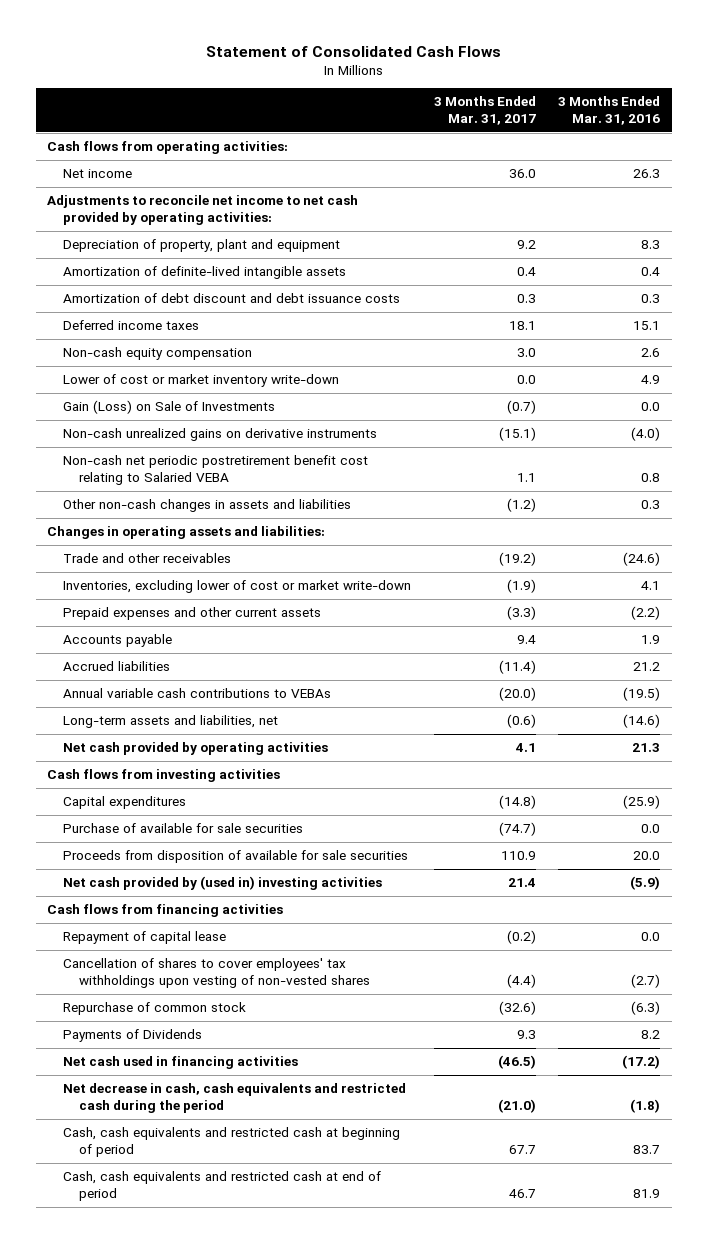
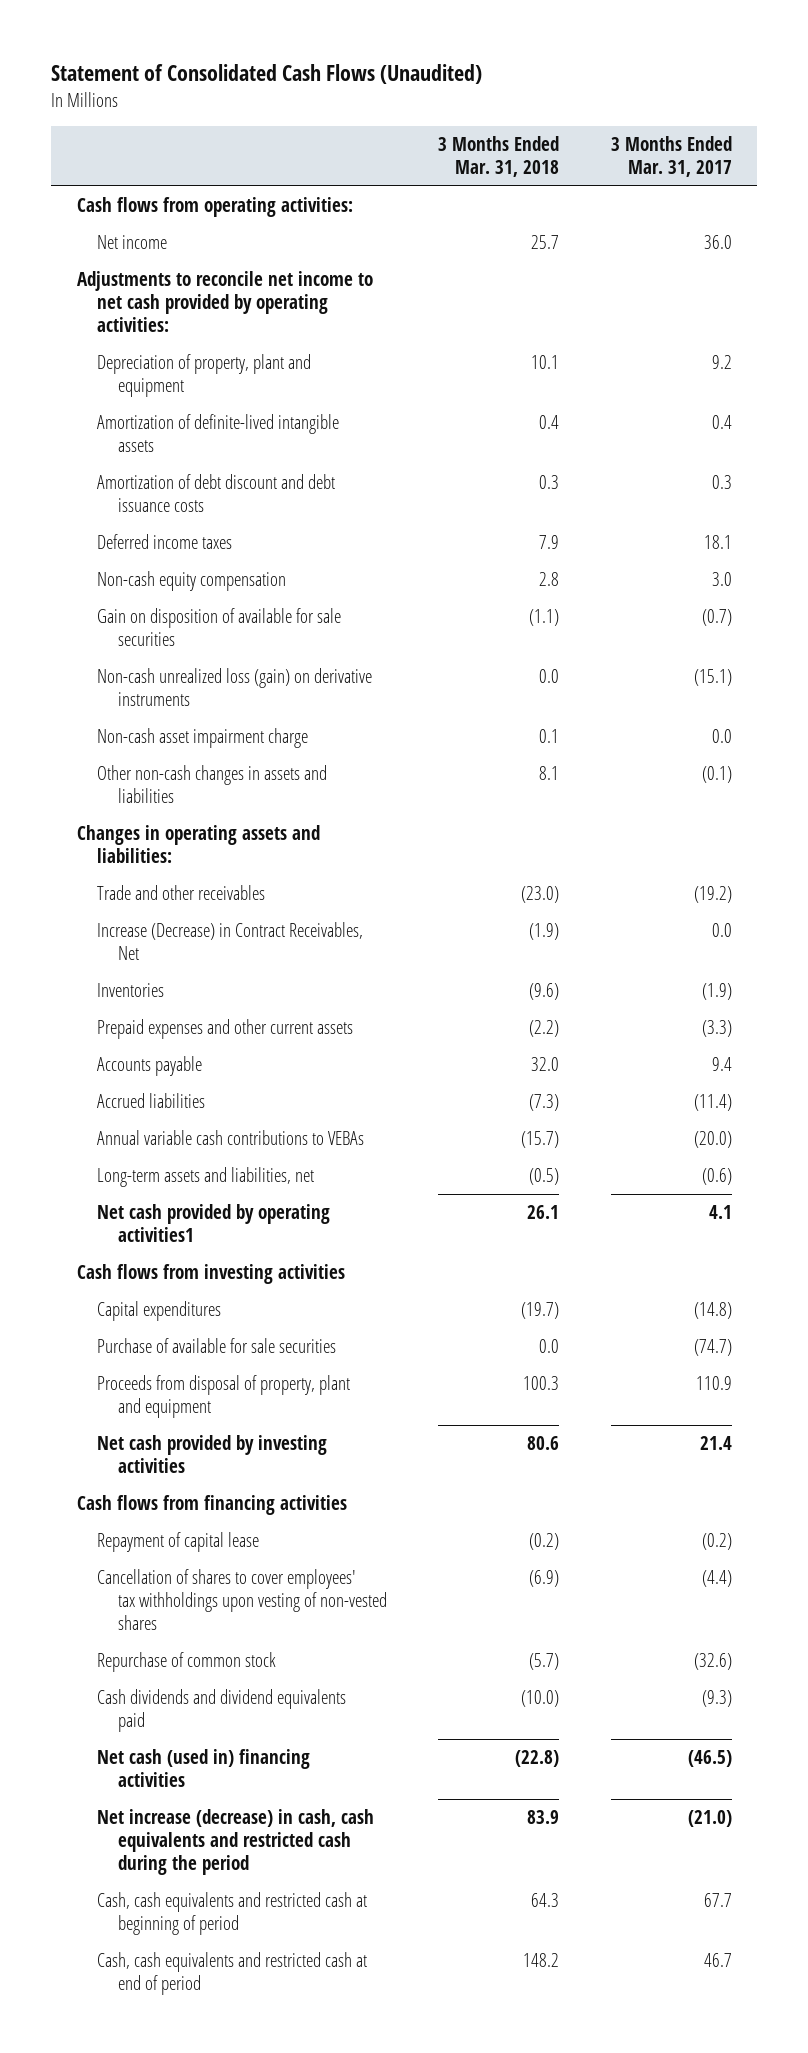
- Statement of Consolidated Cash Flows
+ Statement of Consolidated Cash Flows (Unaudited)
- | 3 Months Ended Mar. 31, 2017 | 3 Months Ended Mar. 31, 2016
+ | 3 Months Ended Mar. 31, 2018 | 3 Months Ended Mar. 31, 2017
- Lower of cost or market inventory write-down | 0.0 | 4.9
- Gain (Loss) on Sale of Investments | (0.7) | 0.0
- Non-cash unrealized gains on derivative instruments | (15.1) | (4.0)
- Non-cash net periodic postretirement benefit cost relating to Salaried VEBA | 1.1 | 0.8
- Other non-cash changes in assets and liabilities | (1.2) | 0.3
+ Gain on disposition of available for sale securities | (1.1) | (0.7)
+ Non-cash unrealized loss (gain) on derivative instruments | 0.0 | (15.1)
+ Non-cash asset impairment charge | 0.1 | 0.0
+ Other non-cash changes in assets and liabilities | 8.1 | (0.1)
- Inventories, excluding lower of cost or market write-down | (1.9) | 4.1
+ Increase (Decrease) in Contract Receivables, Net | (1.9) | 0.0
+ Inventories | (9.6) | (1.9)
- Net cash provided by operating activities | 4.1 | 21.3
+ Net cash provided by operating activities1 | 26.1 | 4.1
- Proceeds from disposition of available for sale securities | 110.9 | 20.0
- Net cash provided by (used in) investing activities | 21.4 | (5.9)
+ Proceeds from disposal of property, plant and equipment | 100.3 | 110.9
+ Net cash provided by investing activities | 80.6 | 21.4
- Payments of Dividends | 9.3 | 8.2
- Net cash used in financing activities | (46.5) | (17.2)
- Net decrease in cash, cash equivalents and restricted cash during the period | (21.0) | (1.8)
+ Cash dividends and dividend equivalents paid | (10.0) | (9.3)
+ Net cash (used in) financing activities | (22.8) | (46.5)
+ Net increase (decrease) in cash, cash equivalents and restricted cash during the period | 83.9 | (21.0)

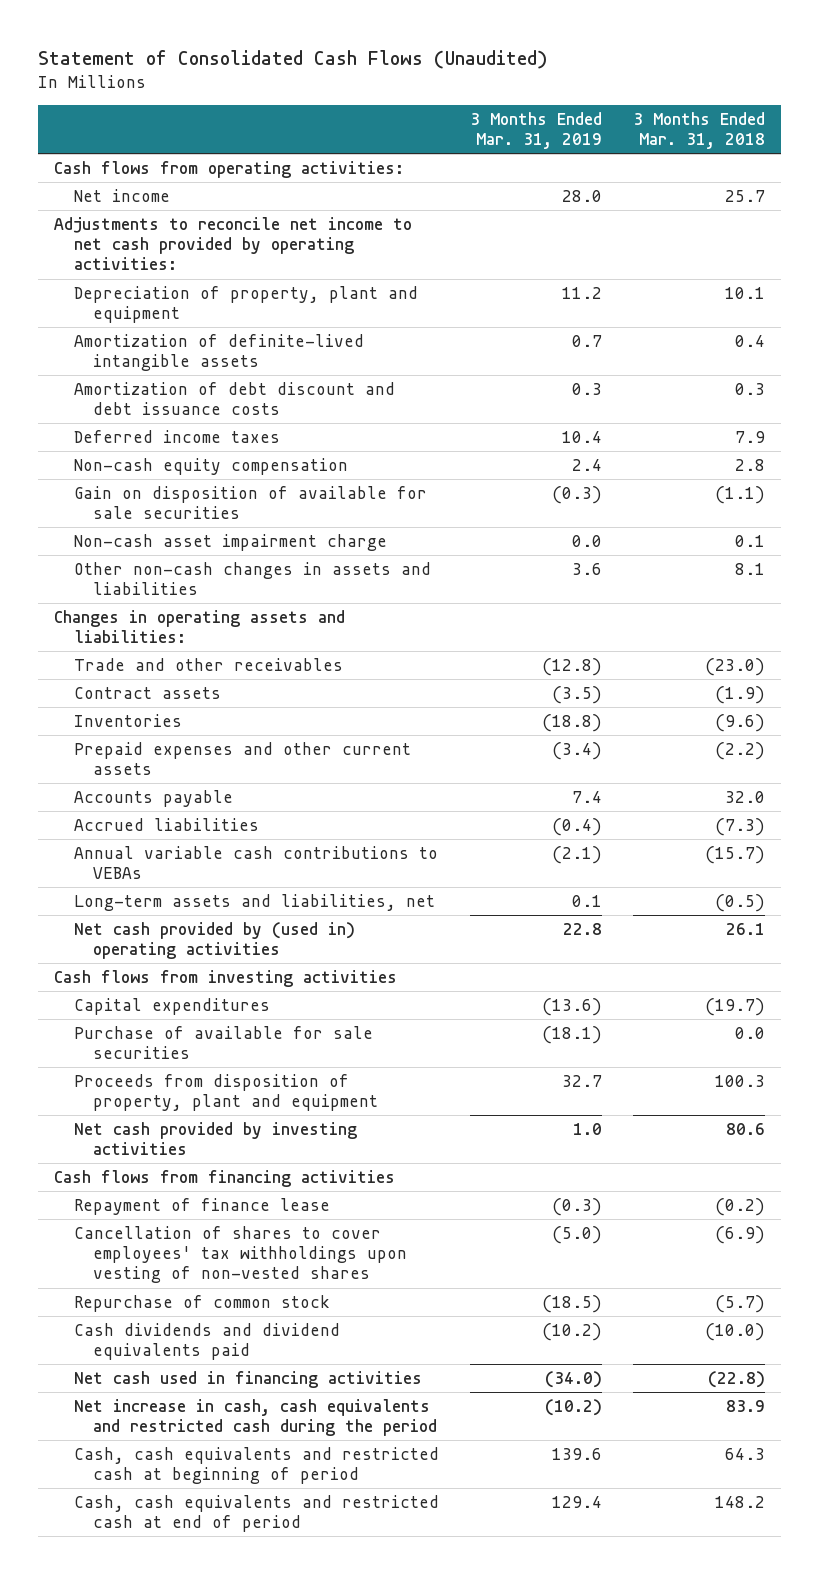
- | 3 Months Ended Mar. 31, 2018 | 3 Months Ended Mar. 31, 2017
+ | 3 Months Ended Mar. 31, 2019 | 3 Months Ended Mar. 31, 2018
- Non-cash unrealized loss (gain) on derivative instruments | 0.0 | (15.1)
- Increase (Decrease) in Contract Receivables, Net | (1.9) | 0.0
+ Contract assets | (3.5) | (1.9)
- Net cash provided by operating activities1 | 26.1 | 4.1
+ Net cash provided by (used in) operating activities | 22.8 | 26.1
- Proceeds from disposal of property, plant and equipment | 100.3 | 110.9
+ Proceeds from disposition of property, plant and equipment | 32.7 | 100.3
- Repayment of capital lease | (0.2) | (0.2)
+ Repayment of finance lease | (0.3) | (0.2)
- Net cash (used in) financing activities | (22.8) | (46.5)
- Net increase (decrease) in cash, cash equivalents and restricted cash during the period | 83.9 | (21.0)
+ Net cash used in financing activities | (34.0) | (22.8)
+ Net increase in cash, cash equivalents and restricted cash during the period | (10.2) | 83.9

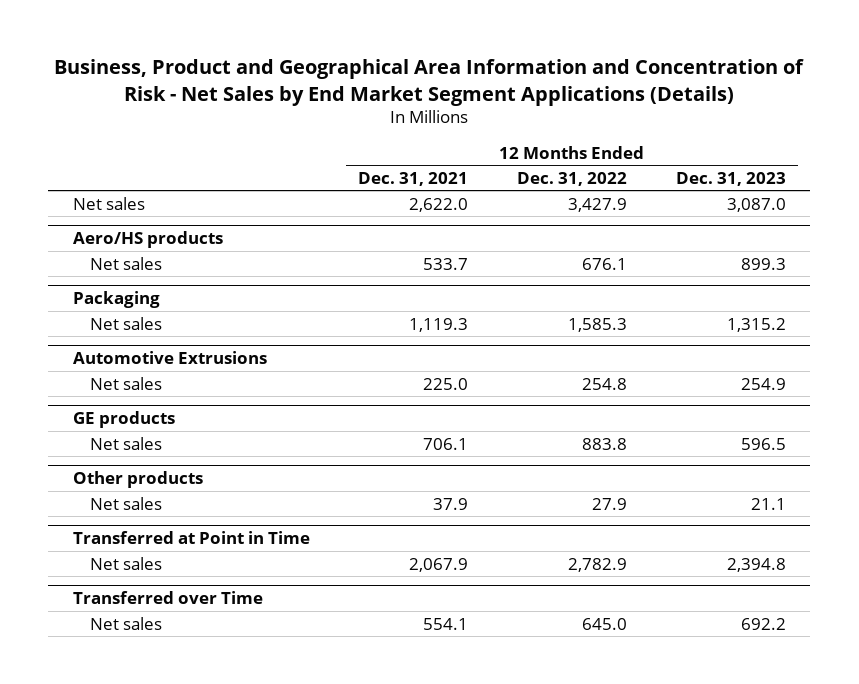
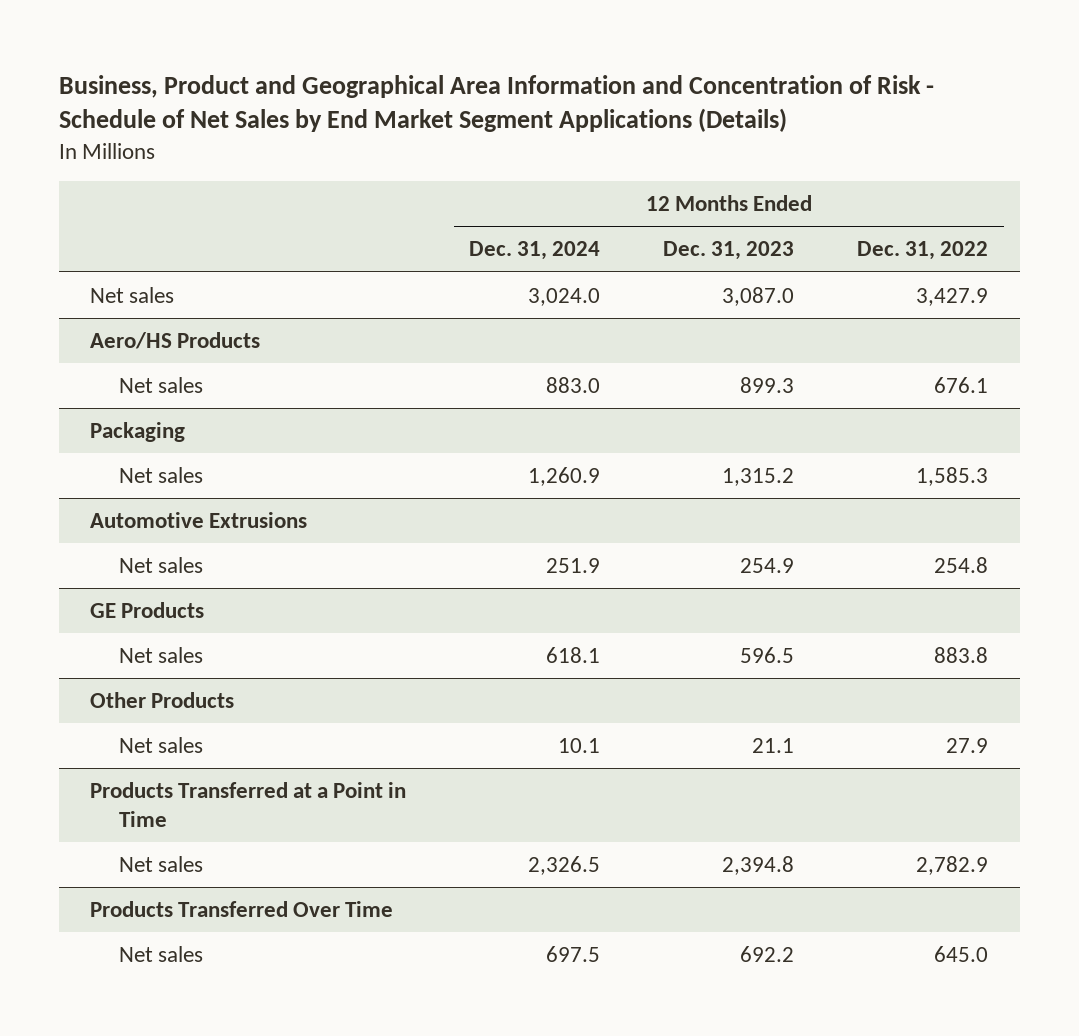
- Business, Product and Geographical Area Information and Concentration of Risk - Net Sales by End Market Segment Applications (Details)
+ Business, Product and Geographical Area Information and Concentration of Risk - Schedule of Net Sales by End Market Segment Applications (Details)
- | 12 Months Ended Dec. 31, 2021 | 12 Months Ended Dec. 31, 2022 | 12 Months Ended Dec. 31, 2023
+ | 12 Months Ended Dec. 31, 2024 | 12 Months Ended Dec. 31, 2023 | 12 Months Ended Dec. 31, 2022
- Aero/HS products
+ Aero/HS Products
- GE products
+ GE Products
- Other products
+ Other Products
- Transferred at Point in Time
+ Products Transferred at a Point in Time
- Transferred over Time
+ Products Transferred Over Time

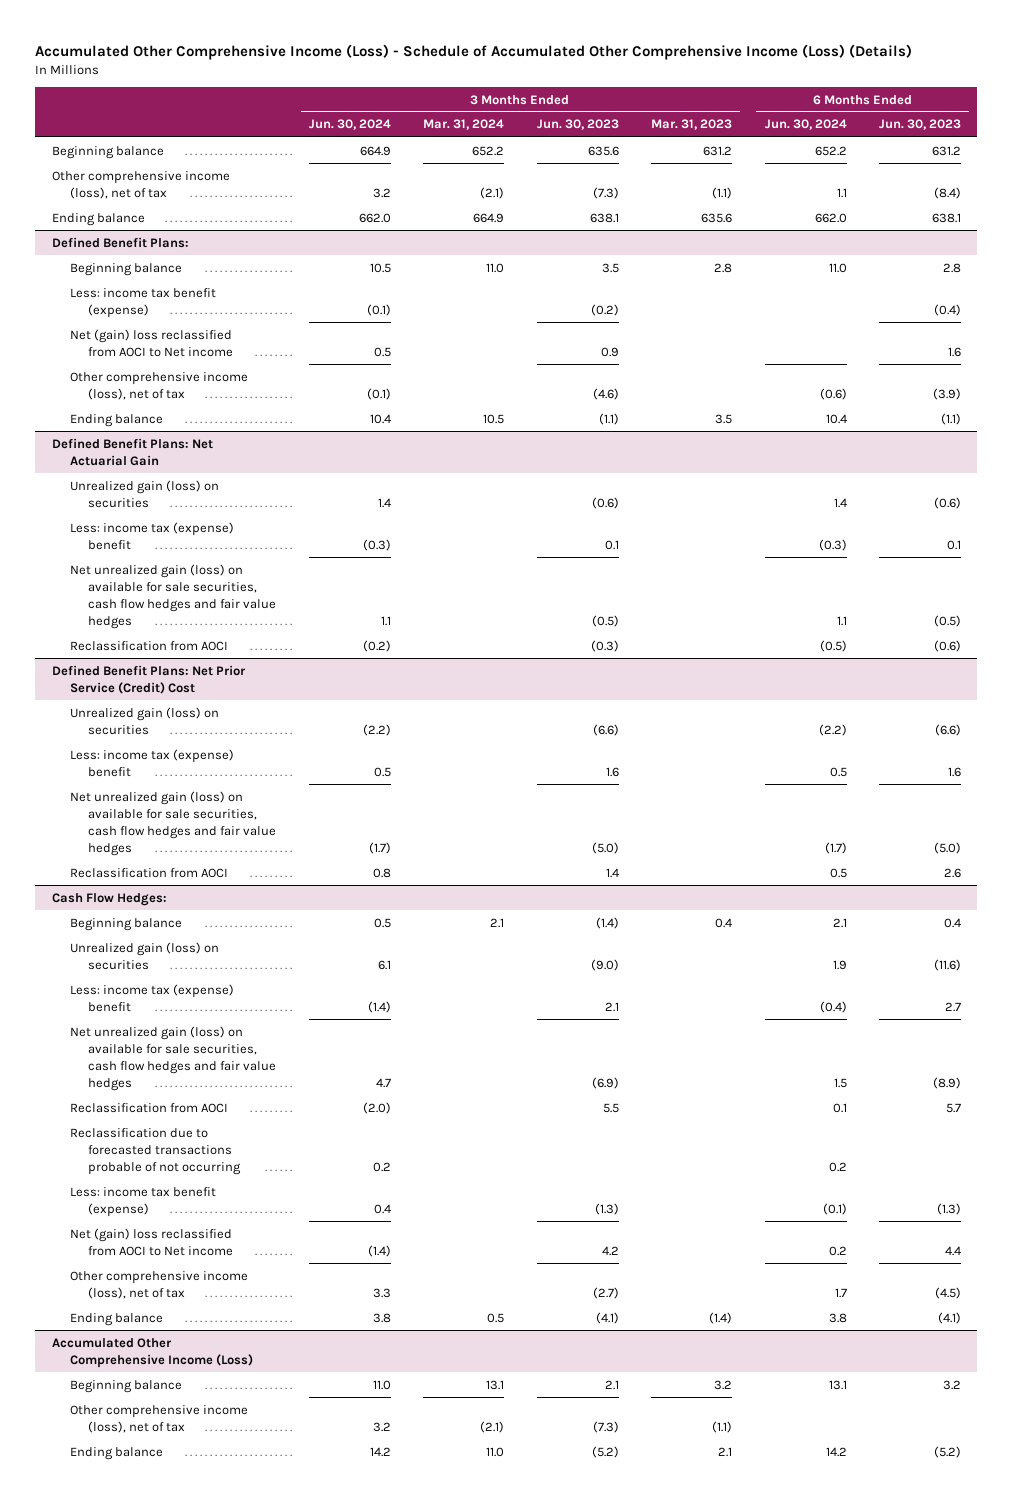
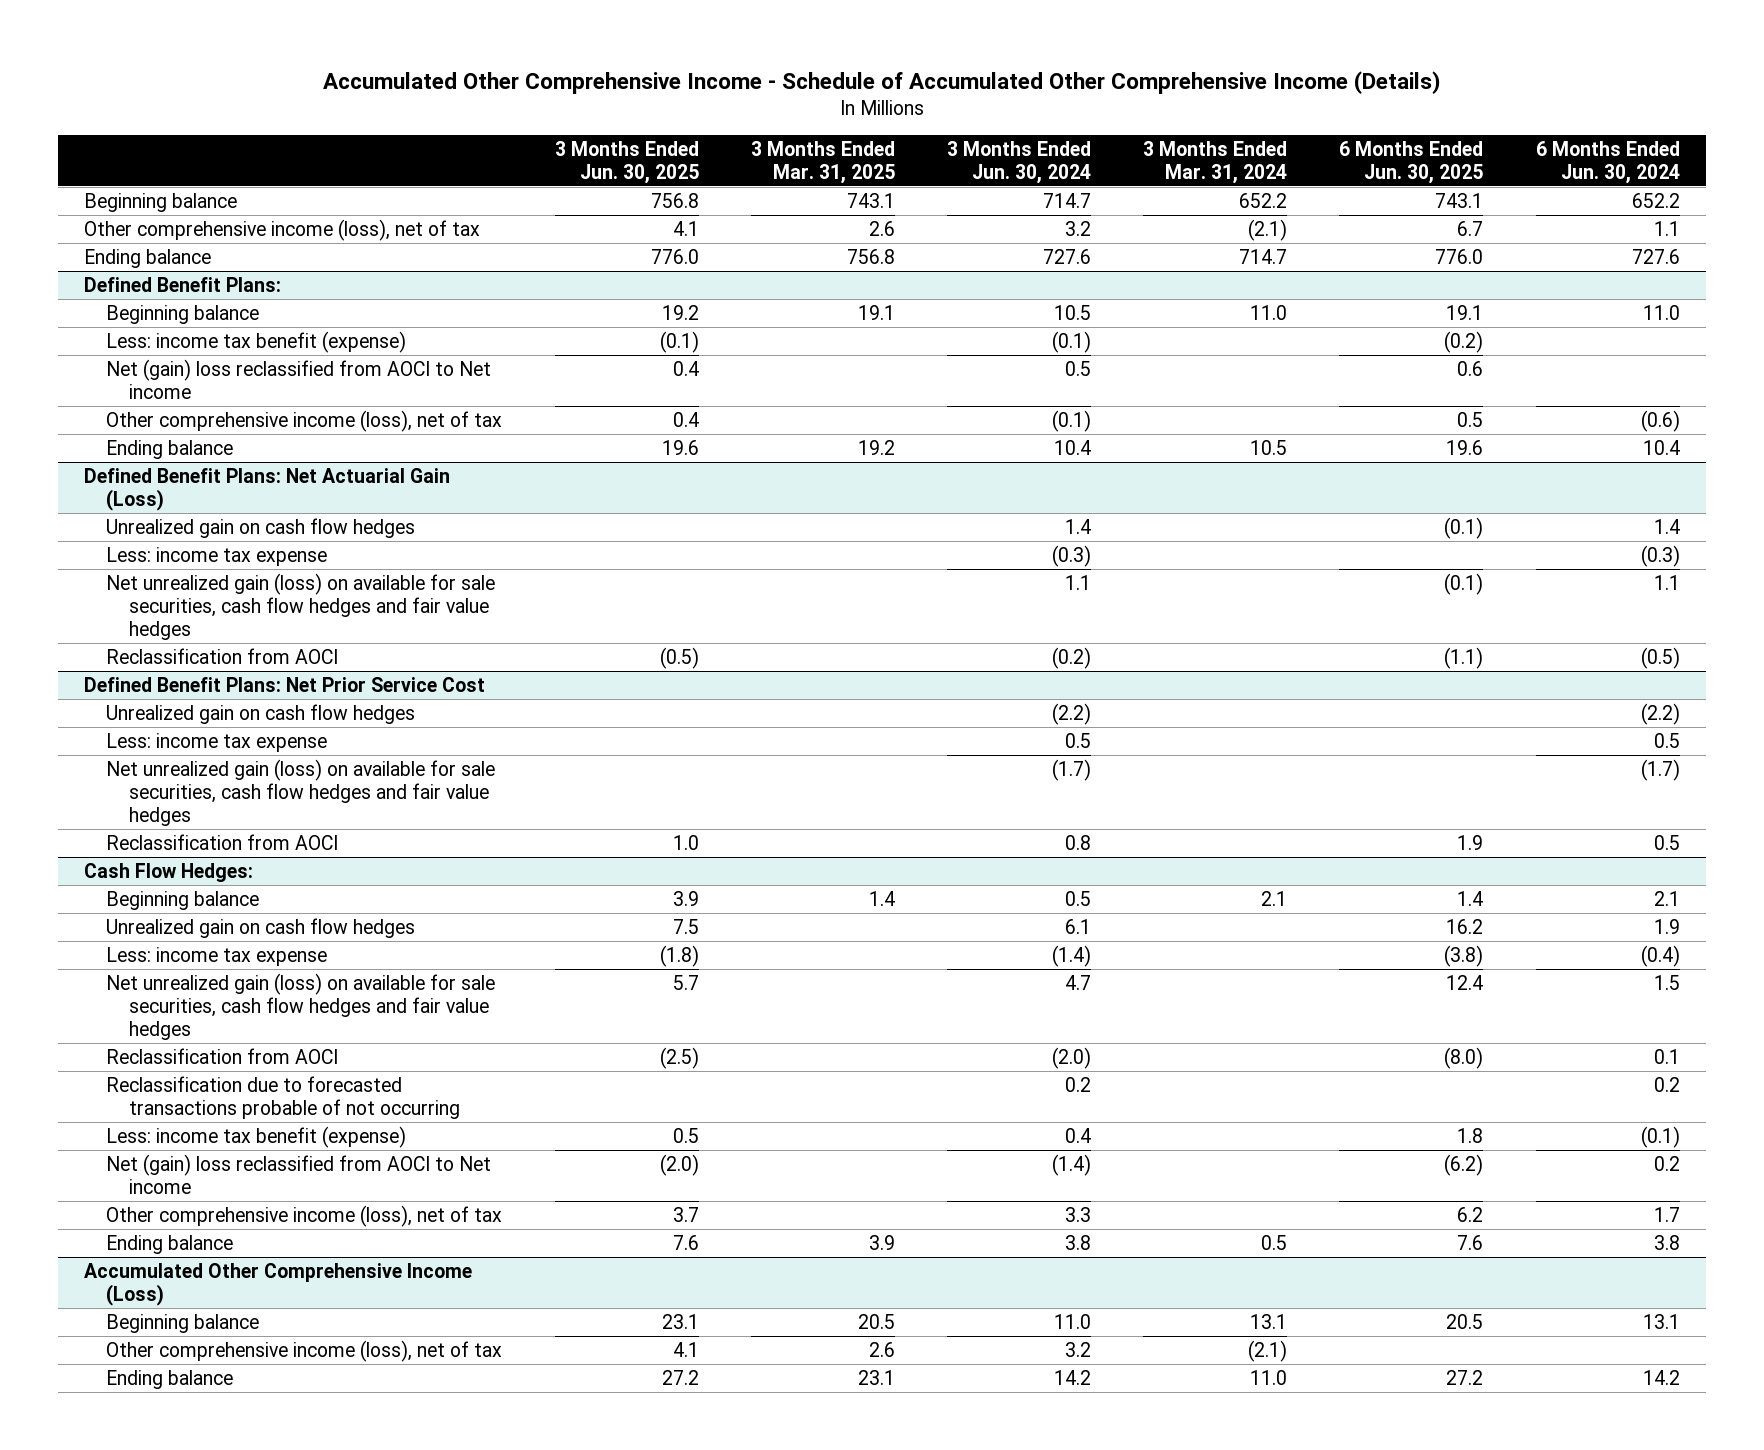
- Accumulated Other Comprehensive Income (Loss) - Schedule of Accumulated Other Comprehensive Income (Loss) (Details)
+ Accumulated Other Comprehensive Income - Schedule of Accumulated Other Comprehensive Income (Details)
- | 3 Months Ended Jun. 30, 2024 | 3 Months Ended Mar. 31, 2024 | 3 Months Ended Jun. 30, 2023 | 3 Months Ended Mar. 31, 2023 | 6 Months Ended Jun. 30, 2024 | 6 Months Ended Jun. 30, 2023
+ | 3 Months Ended Jun. 30, 2025 | 3 Months Ended Mar. 31, 2025 | 3 Months Ended Jun. 30, 2024 | 3 Months Ended Mar. 31, 2024 | 6 Months Ended Jun. 30, 2025 | 6 Months Ended Jun. 30, 2024
- Beginning balance | 664.9 | 652.2 | 635.6 | 631.2 | 652.2 | 631.2
+ Beginning balance | 756.8 | 743.1 | 714.7 | 652.2 | 743.1 | 652.2
- Ending balance | 662.0 | 664.9 | 638.1 | 635.6 | 662.0 | 638.1
+ Ending balance | 776.0 | 756.8 | 727.6 | 714.7 | 776.0 | 727.6
- Defined Benefit Plans: Net Actuarial Gain
- Unrealized gain (loss) on securities | 1.4 | | (0.6) | | 1.4 | (0.6)
- Less: income tax (expense) benefit | (0.3) | | 0.1 | | (0.3) | 0.1
+ Defined Benefit Plans: Net Actuarial Gain (Loss)
+ Unrealized gain on cash flow hedges | | | 1.4 | | (0.1) | 1.4
+ Less: income tax expense | | | (0.3) | | | (0.3)
- Defined Benefit Plans: Net Prior Service (Credit) Cost
- Unrealized gain (loss) on securities | (2.2) | | (6.6) | | (2.2) | (6.6)
- Less: income tax (expense) benefit | 0.5 | | 1.6 | | 0.5 | 1.6
+ Defined Benefit Plans: Net Prior Service Cost
+ Unrealized gain on cash flow hedges | | | (2.2) | | | (2.2)
+ Less: income tax expense | | | 0.5 | | | 0.5
@ Cash Flow Hedges:
- Unrealized gain (loss) on securities | 6.1 | | (9.0) | | 1.9 | (11.6)
- Less: income tax (expense) benefit | (1.4) | | 2.1 | | (0.4) | 2.7
+ Unrealized gain on cash flow hedges | 7.5 | | 6.1 | | 16.2 | 1.9
+ Less: income tax expense | (1.8) | | (1.4) | | (3.8) | (0.4)

